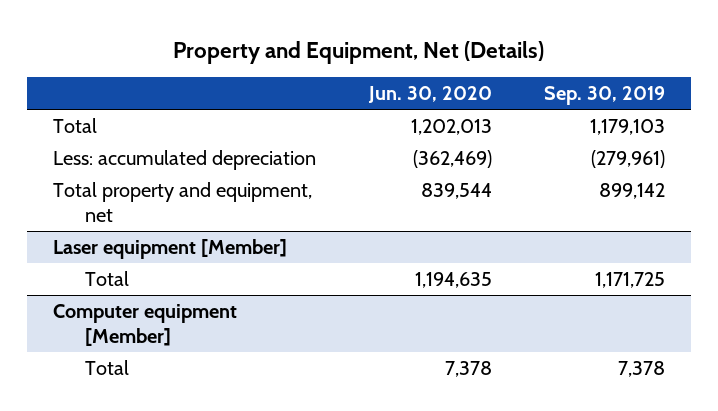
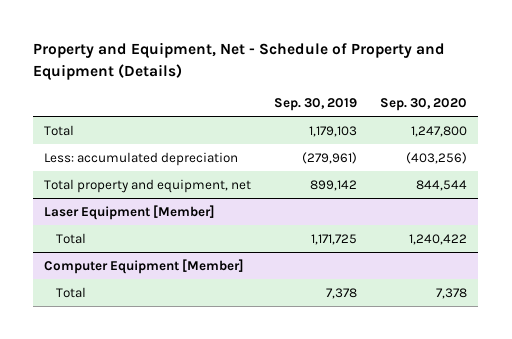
- Property and Equipment, Net (Details)
+ Property and Equipment, Net - Schedule of Property and Equipment (Details)
- | Jun. 30, 2020 | Sep. 30, 2019
+ | Sep. 30, 2019 | Sep. 30, 2020
- Laser equipment [Member]
+ Laser Equipment [Member]
- Computer equipment [Member]
+ Computer Equipment [Member]

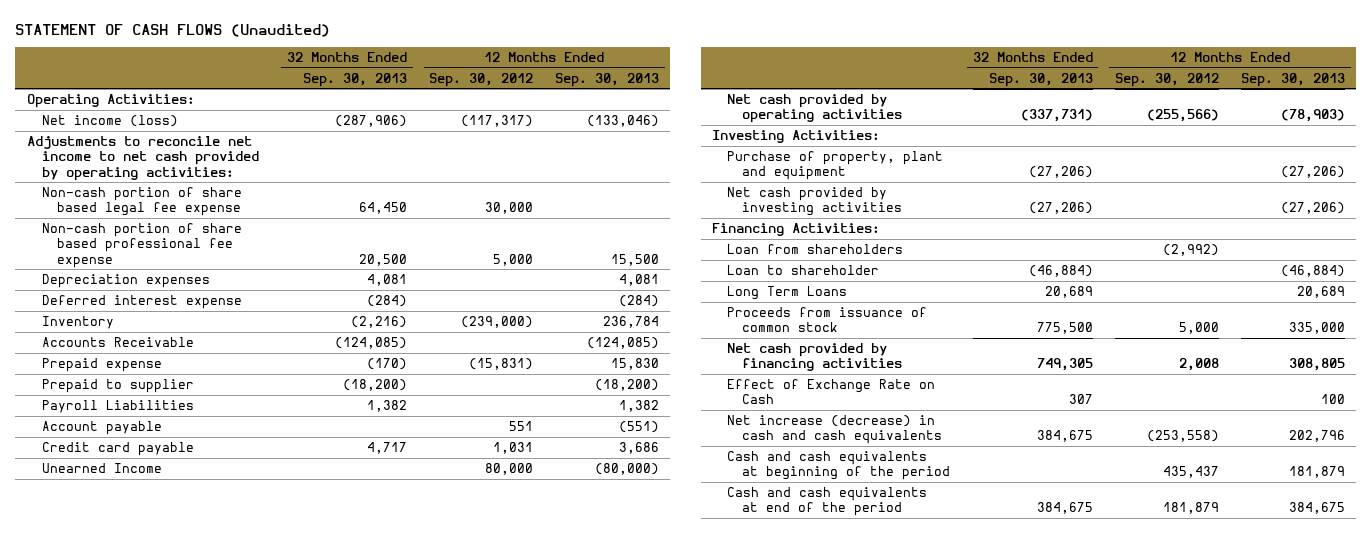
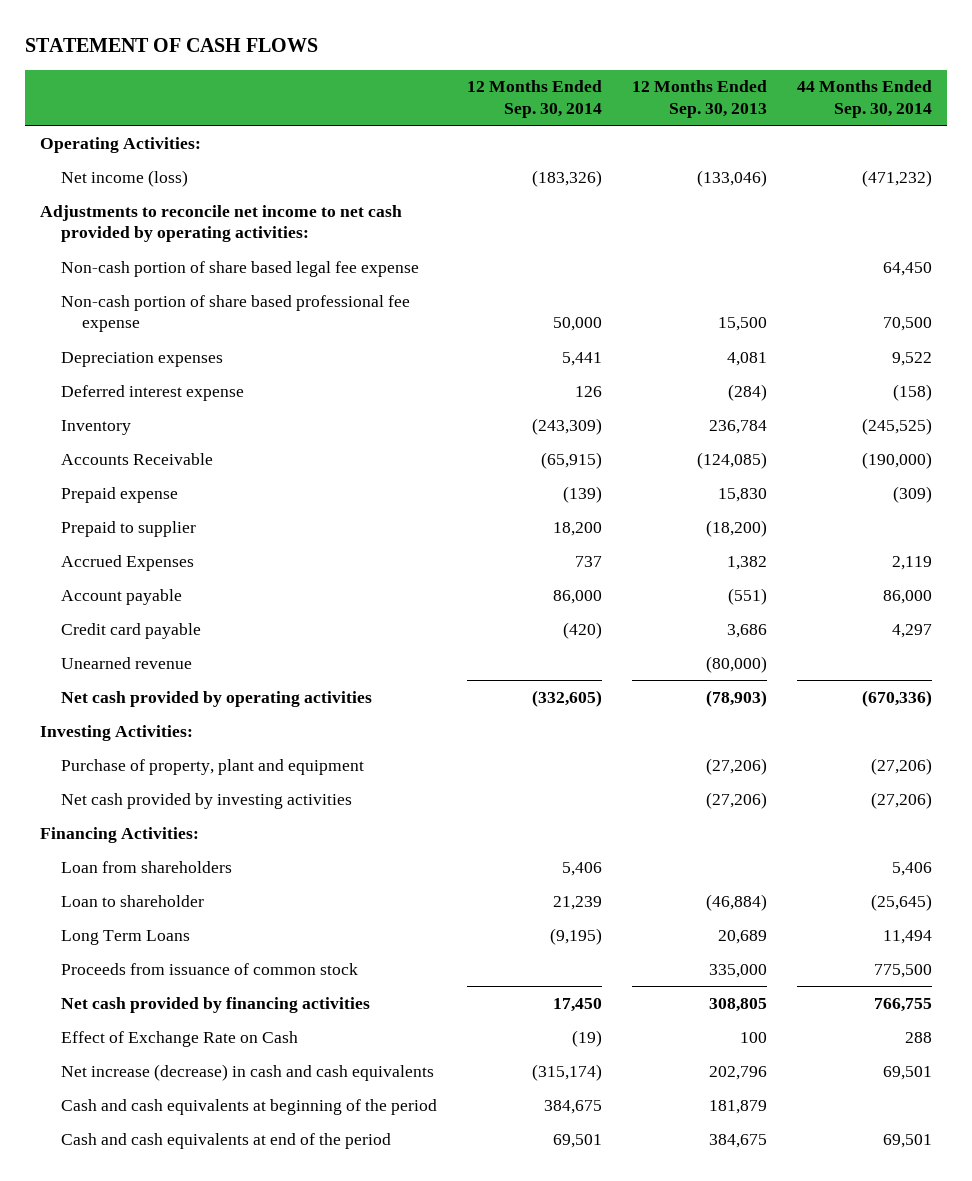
- STATEMENT OF CASH FLOWS (Unaudited)
+ STATEMENT OF CASH FLOWS
- | 32 Months Ended Sep. 30, 2013 | 12 Months Ended Sep. 30, 2012 | 12 Months Ended Sep. 30, 2013
+ | 12 Months Ended Sep. 30, 2014 | 12 Months Ended Sep. 30, 2013 | 44 Months Ended Sep. 30, 2014
- Payroll Liabilities | 1,382 | | 1,382
+ Accrued Expenses | 737 | 1,382 | 2,119
- Unearned Income | | 80,000 | (80,000)
+ Unearned revenue | | (80,000) |

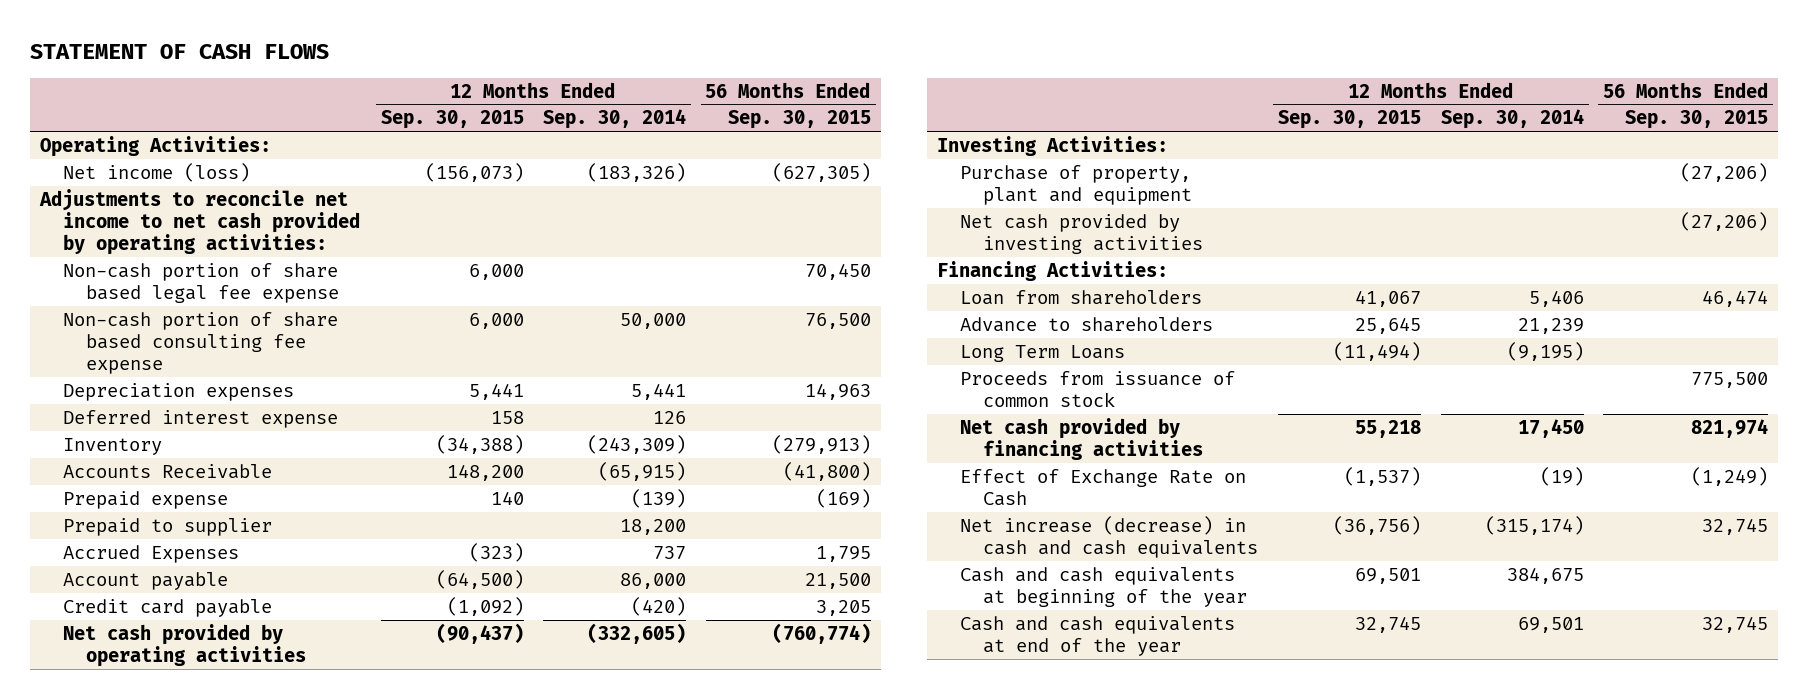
- | 12 Months Ended Sep. 30, 2014 | 12 Months Ended Sep. 30, 2013 | 44 Months Ended Sep. 30, 2014
+ | 12 Months Ended Sep. 30, 2015 | 12 Months Ended Sep. 30, 2014 | 56 Months Ended Sep. 30, 2015
- Non-cash portion of share based professional fee expense | 50,000 | 15,500 | 70,500
+ Non-cash portion of share based consulting fee expense | 6,000 | 50,000 | 76,500
- Unearned revenue | | (80,000) |
- Loan to shareholder | 21,239 | (46,884) | (25,645)
+ Advance to shareholders | 25,645 | 21,239 |
- Cash and cash equivalents at beginning of the period | 384,675 | 181,879 |
- Cash and cash equivalents at end of the period | 69,501 | 384,675 | 69,501
+ Cash and cash equivalents at beginning of the year | 69,501 | 384,675 |
+ Cash and cash equivalents at end of the year | 32,745 | 69,501 | 32,745

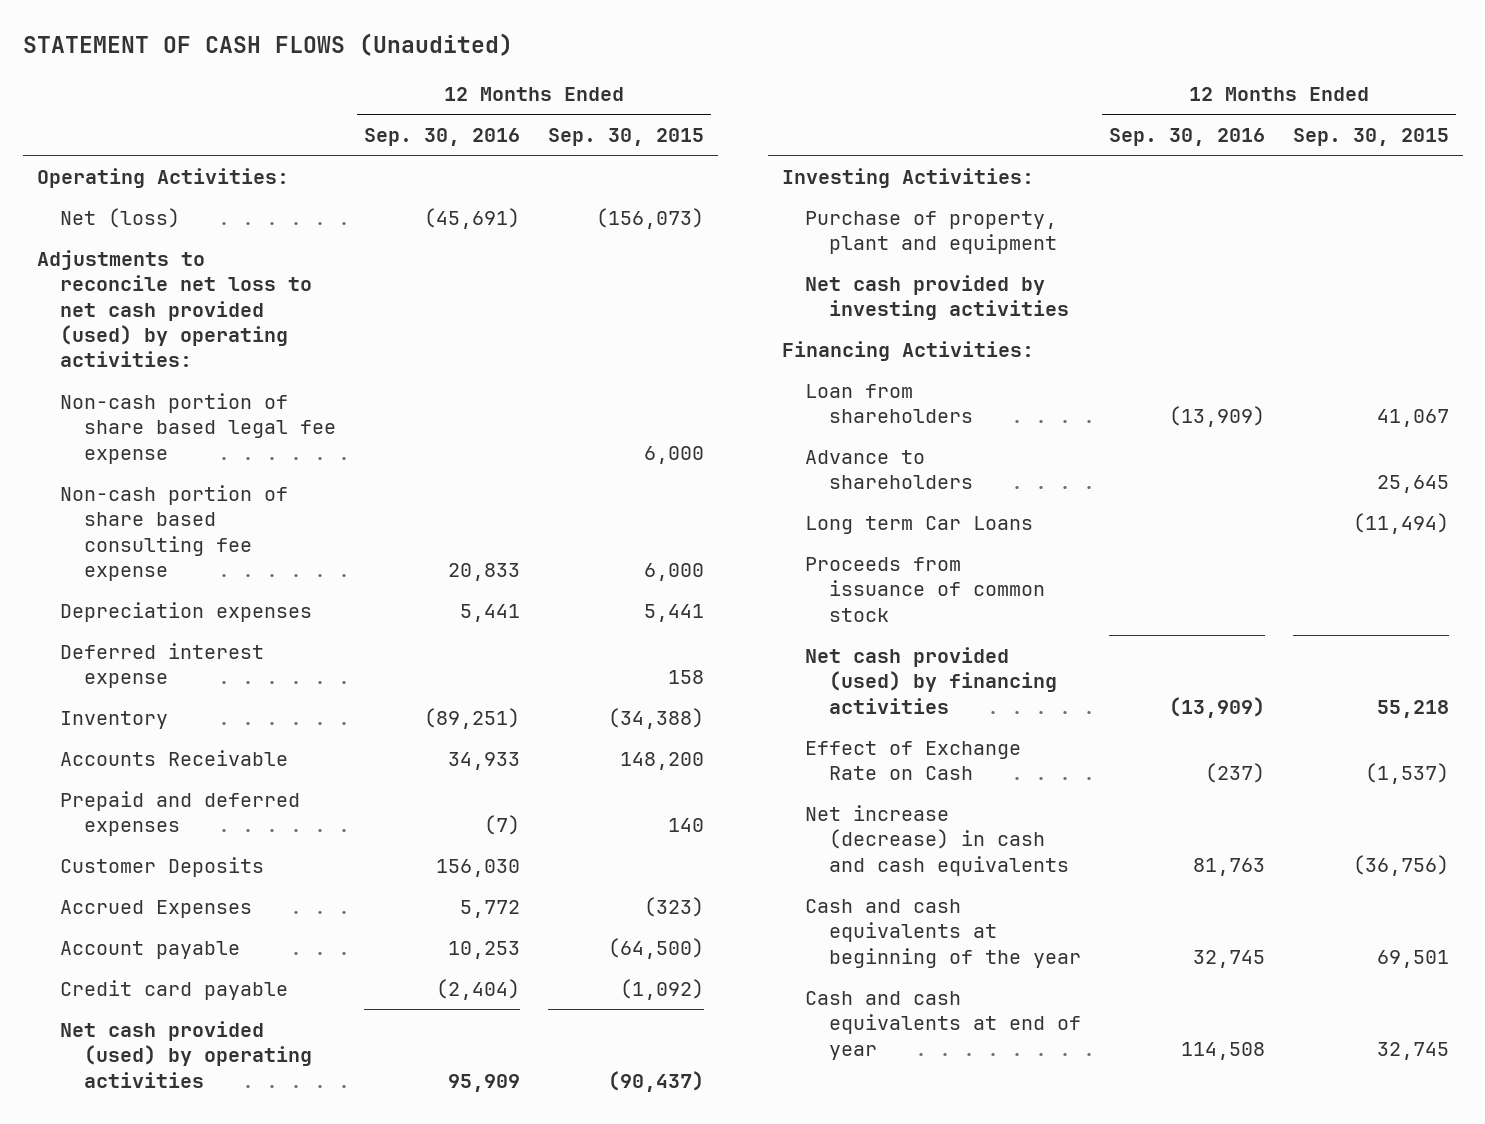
- STATEMENT OF CASH FLOWS
+ STATEMENT OF CASH FLOWS (Unaudited)
- | 12 Months Ended Sep. 30, 2015 | 12 Months Ended Sep. 30, 2014 | 56 Months Ended Sep. 30, 2015
+ | 12 Months Ended Sep. 30, 2016 | 12 Months Ended Sep. 30, 2015
- Net income (loss) | (156,073) | (183,326) | (627,305)
- Adjustments to reconcile net income to net cash provided by operating activities:
+ Net (loss) | (45,691) | (156,073)
+ Adjustments to reconcile net loss to net cash provided (used) by operating activities:
- Prepaid expense | 140 | (139) | (169)
- Prepaid to supplier | | 18,200 |
+ Prepaid and deferred expenses | (7) | 140
+ Customer Deposits | 156,030 |
- Net cash provided by operating activities | (90,437) | (332,605) | (760,774)
+ Net cash provided (used) by operating activities | 95,909 | (90,437)
- Long Term Loans | (11,494) | (9,195) |
+ Long term Car Loans | | (11,494)
- Net cash provided by financing activities | 55,218 | 17,450 | 821,974
+ Net cash provided (used) by financing activities | (13,909) | 55,218
- Cash and cash equivalents at end of the year | 32,745 | 69,501 | 32,745
+ Cash and cash equivalents at end of year | 114,508 | 32,745

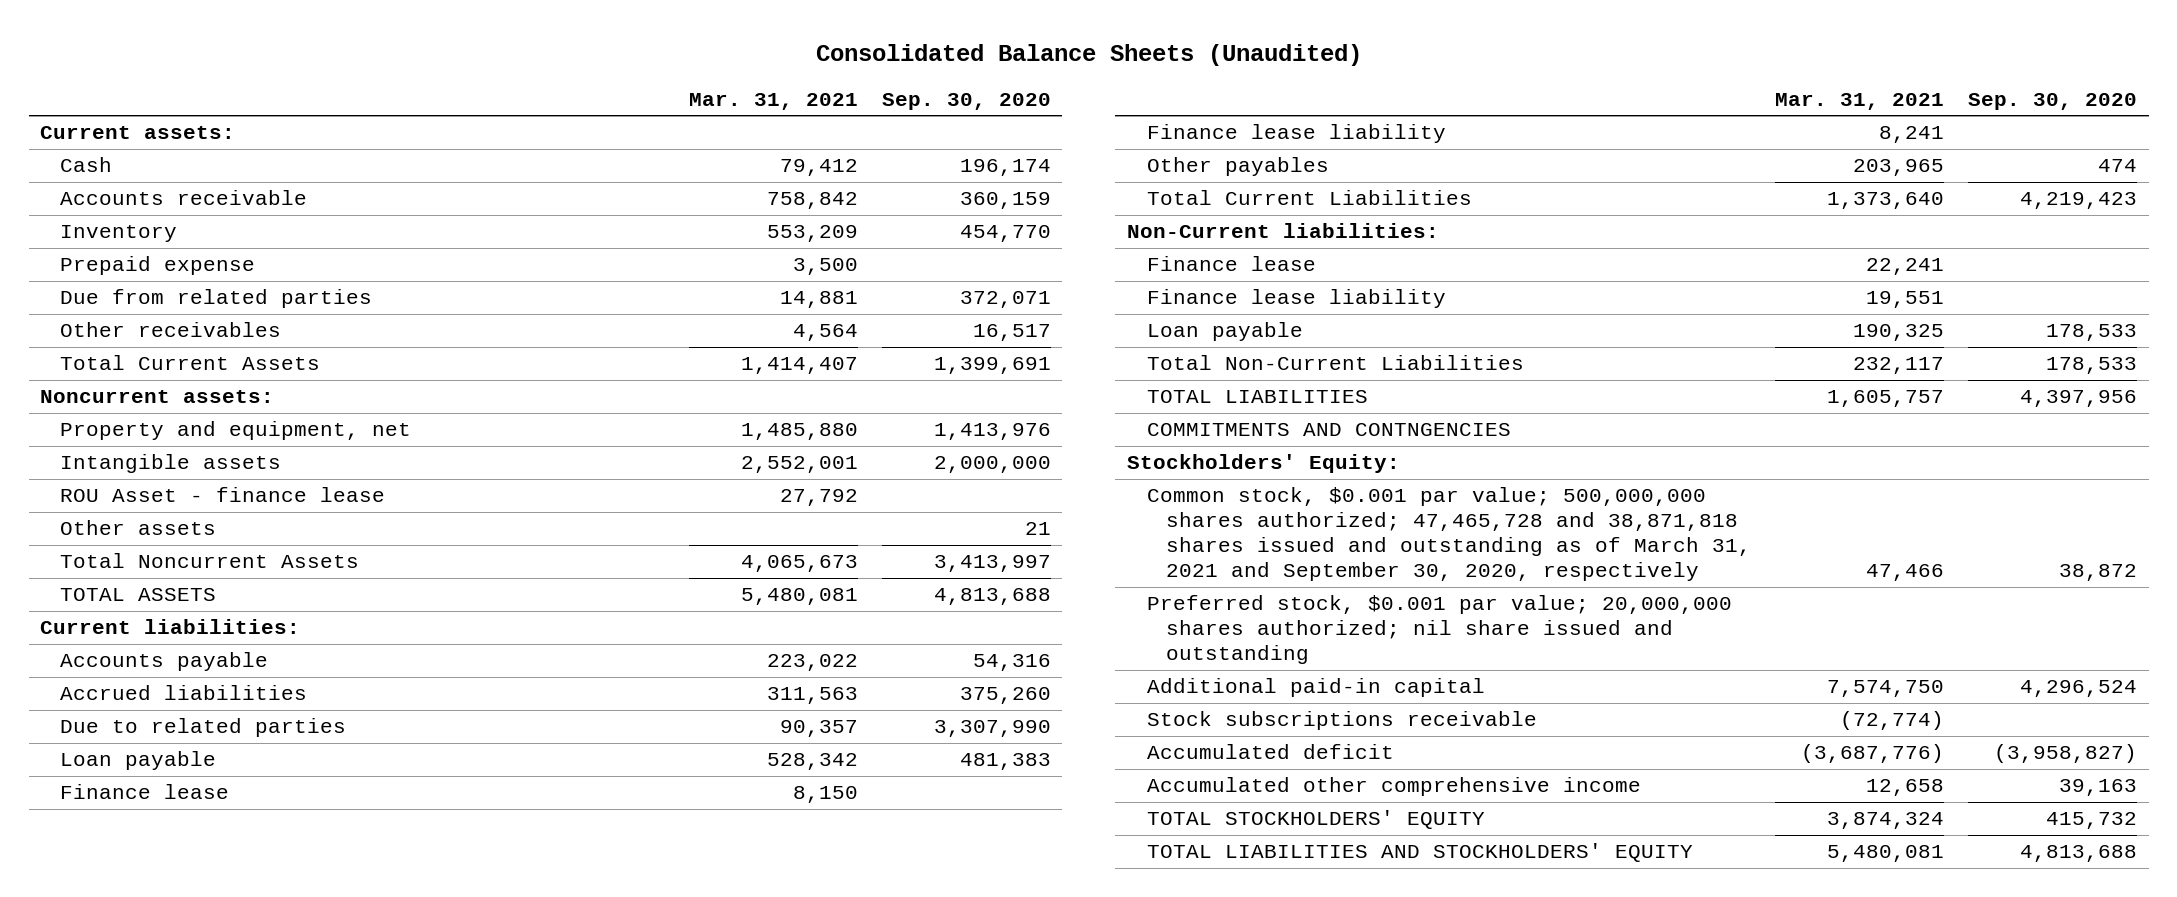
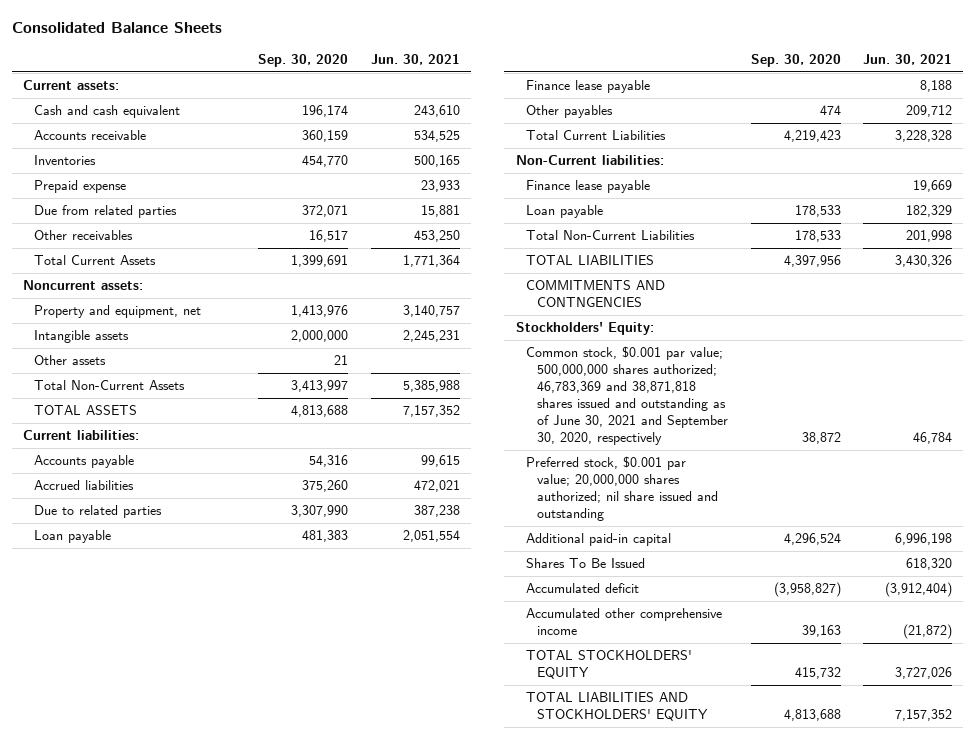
- Consolidated Balance Sheets (Unaudited)
+ Consolidated Balance Sheets
- | Mar. 31, 2021 | Sep. 30, 2020
+ | Sep. 30, 2020 | Jun. 30, 2021
- Cash | 79,412 | 196,174
+ Cash and cash equivalent | 196,174 | 243,610
- Inventory | 553,209 | 454,770
+ Inventories | 454,770 | 500,165
- ROU Asset - finance lease | 27,792 |
- Total Noncurrent Assets | 4,065,673 | 3,413,997
+ Total Non-Current Assets | 3,413,997 | 5,385,988
- Finance lease | 8,150 |
- Finance lease liability | 8,241 |
+ Finance lease payable | | 8,188
- Finance lease | 22,241 |
- Finance lease liability | 19,551 |
+ Finance lease payable | | 19,669
- Common stock, $0.001 par value; 500,000,000 shares authorized; 47,465,728 and 38,871,818 shares issued and outstanding as of March 31, 2021 and September 30, 2020, respectively | 47,466 | 38,872
+ Common stock, $0.001 par value; 500,000,000 shares authorized; 46,783,369 and 38,871,818 shares issued and outstanding as of June 30, 2021 and September 30, 2020, respectively | 38,872 | 46,784
- Stock subscriptions receivable | (72,774) |
+ Shares To Be Issued | | 618,320

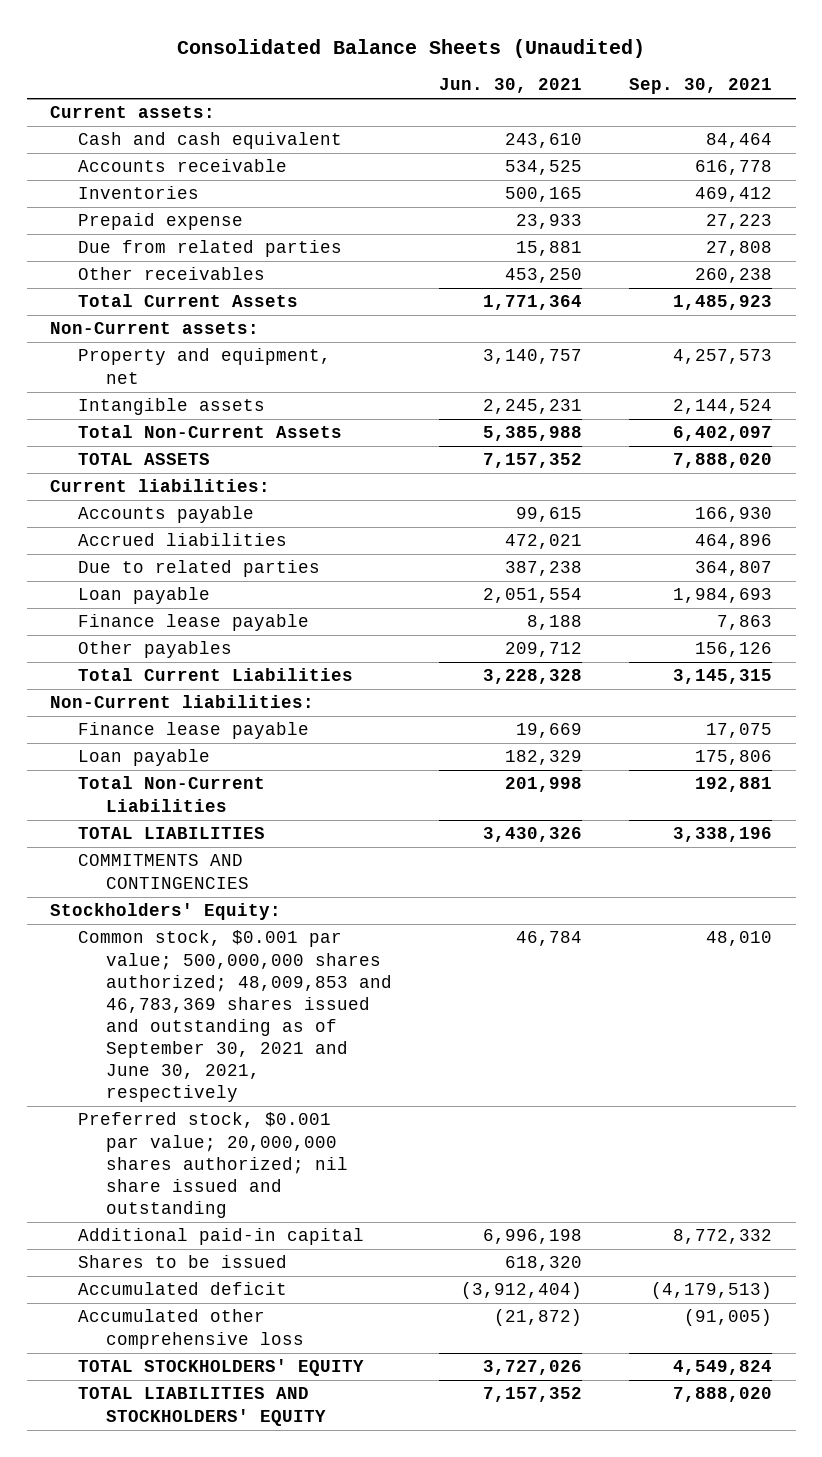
- Consolidated Balance Sheets
+ Consolidated Balance Sheets (Unaudited)
- | Sep. 30, 2020 | Jun. 30, 2021
+ | Jun. 30, 2021 | Sep. 30, 2021
- Noncurrent assets:
+ Non-Current assets:
- Other assets | 21 |
- COMMITMENTS AND CONTNGENCIES
+ COMMITMENTS AND CONTINGENCIES
- Common stock, $0.001 par value; 500,000,000 shares authorized; 46,783,369 and 38,871,818 shares issued and outstanding as of June 30, 2021 and September 30, 2020, respectively | 38,872 | 46,784
+ Common stock, $0.001 par value; 500,000,000 shares authorized; 48,009,853 and 46,783,369 shares issued and outstanding as of September 30, 2021 and June 30, 2021, respectively | 46,784 | 48,010
- Shares To Be Issued | | 618,320
+ Shares to be issued | 618,320 |
- Accumulated other comprehensive income | 39,163 | (21,872)
+ Accumulated other comprehensive loss | (21,872) | (91,005)

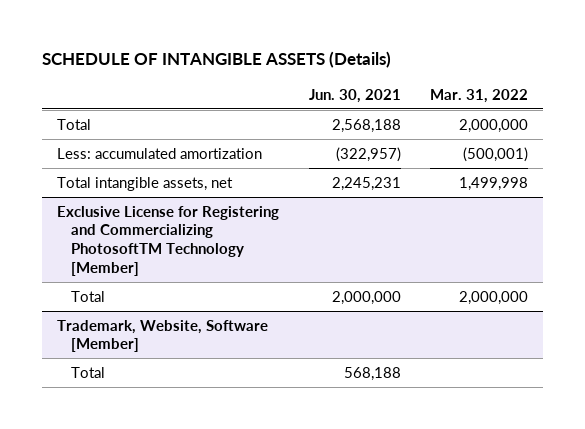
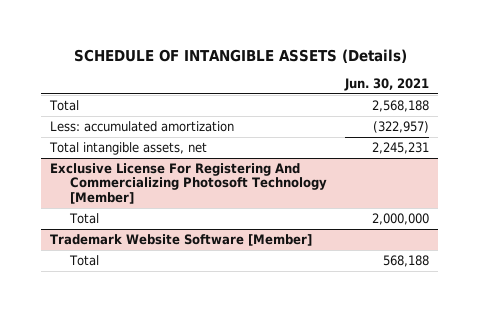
- | Jun. 30, 2021 | Mar. 31, 2022
+ | Jun. 30, 2021
- Exclusive License for Registering and Commercializing PhotosoftTM Technology [Member]
+ Exclusive License For Registering And Commercializing Photosoft Technology [Member]
- Trademark, Website, Software [Member]
+ Trademark Website Software [Member]

